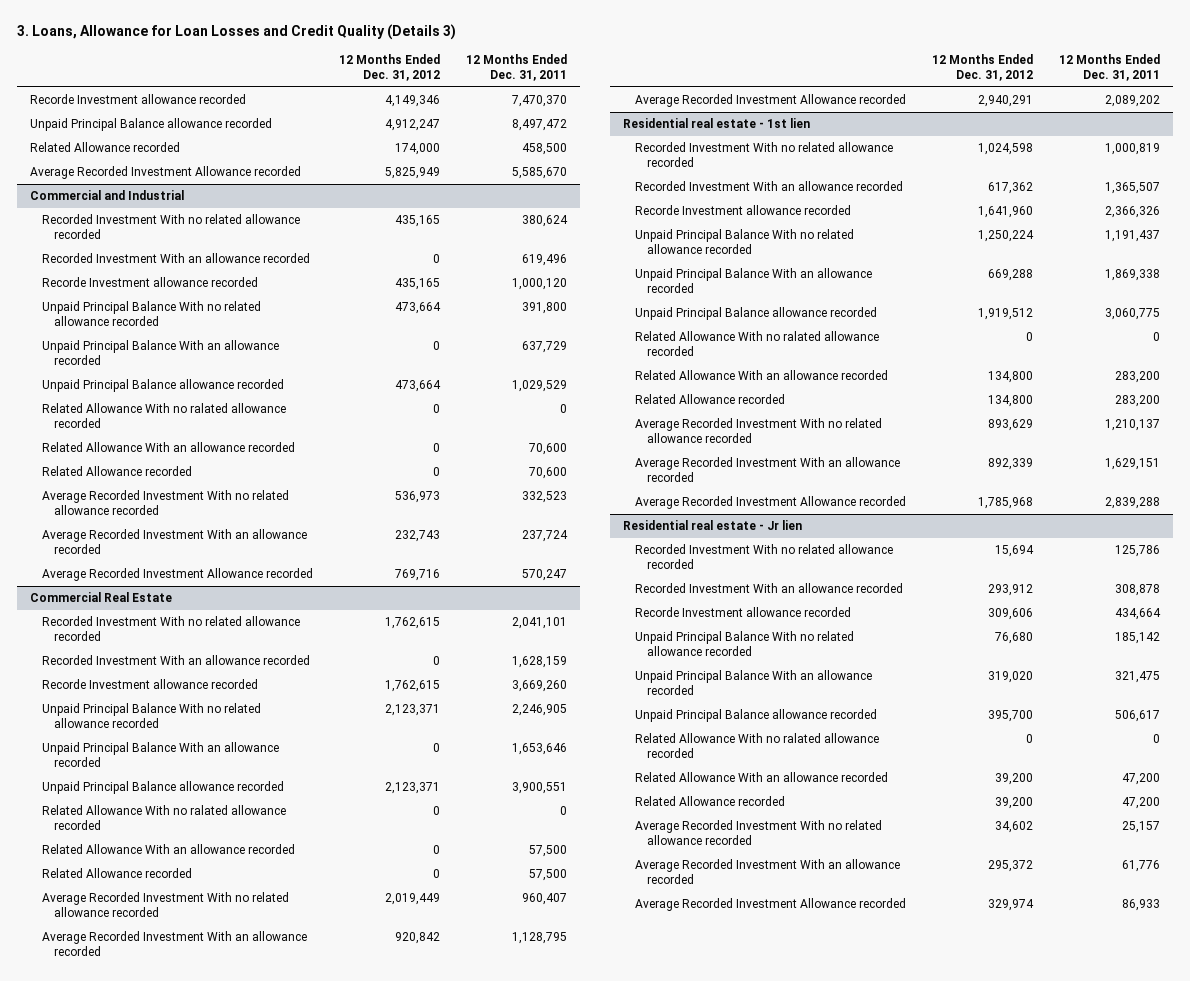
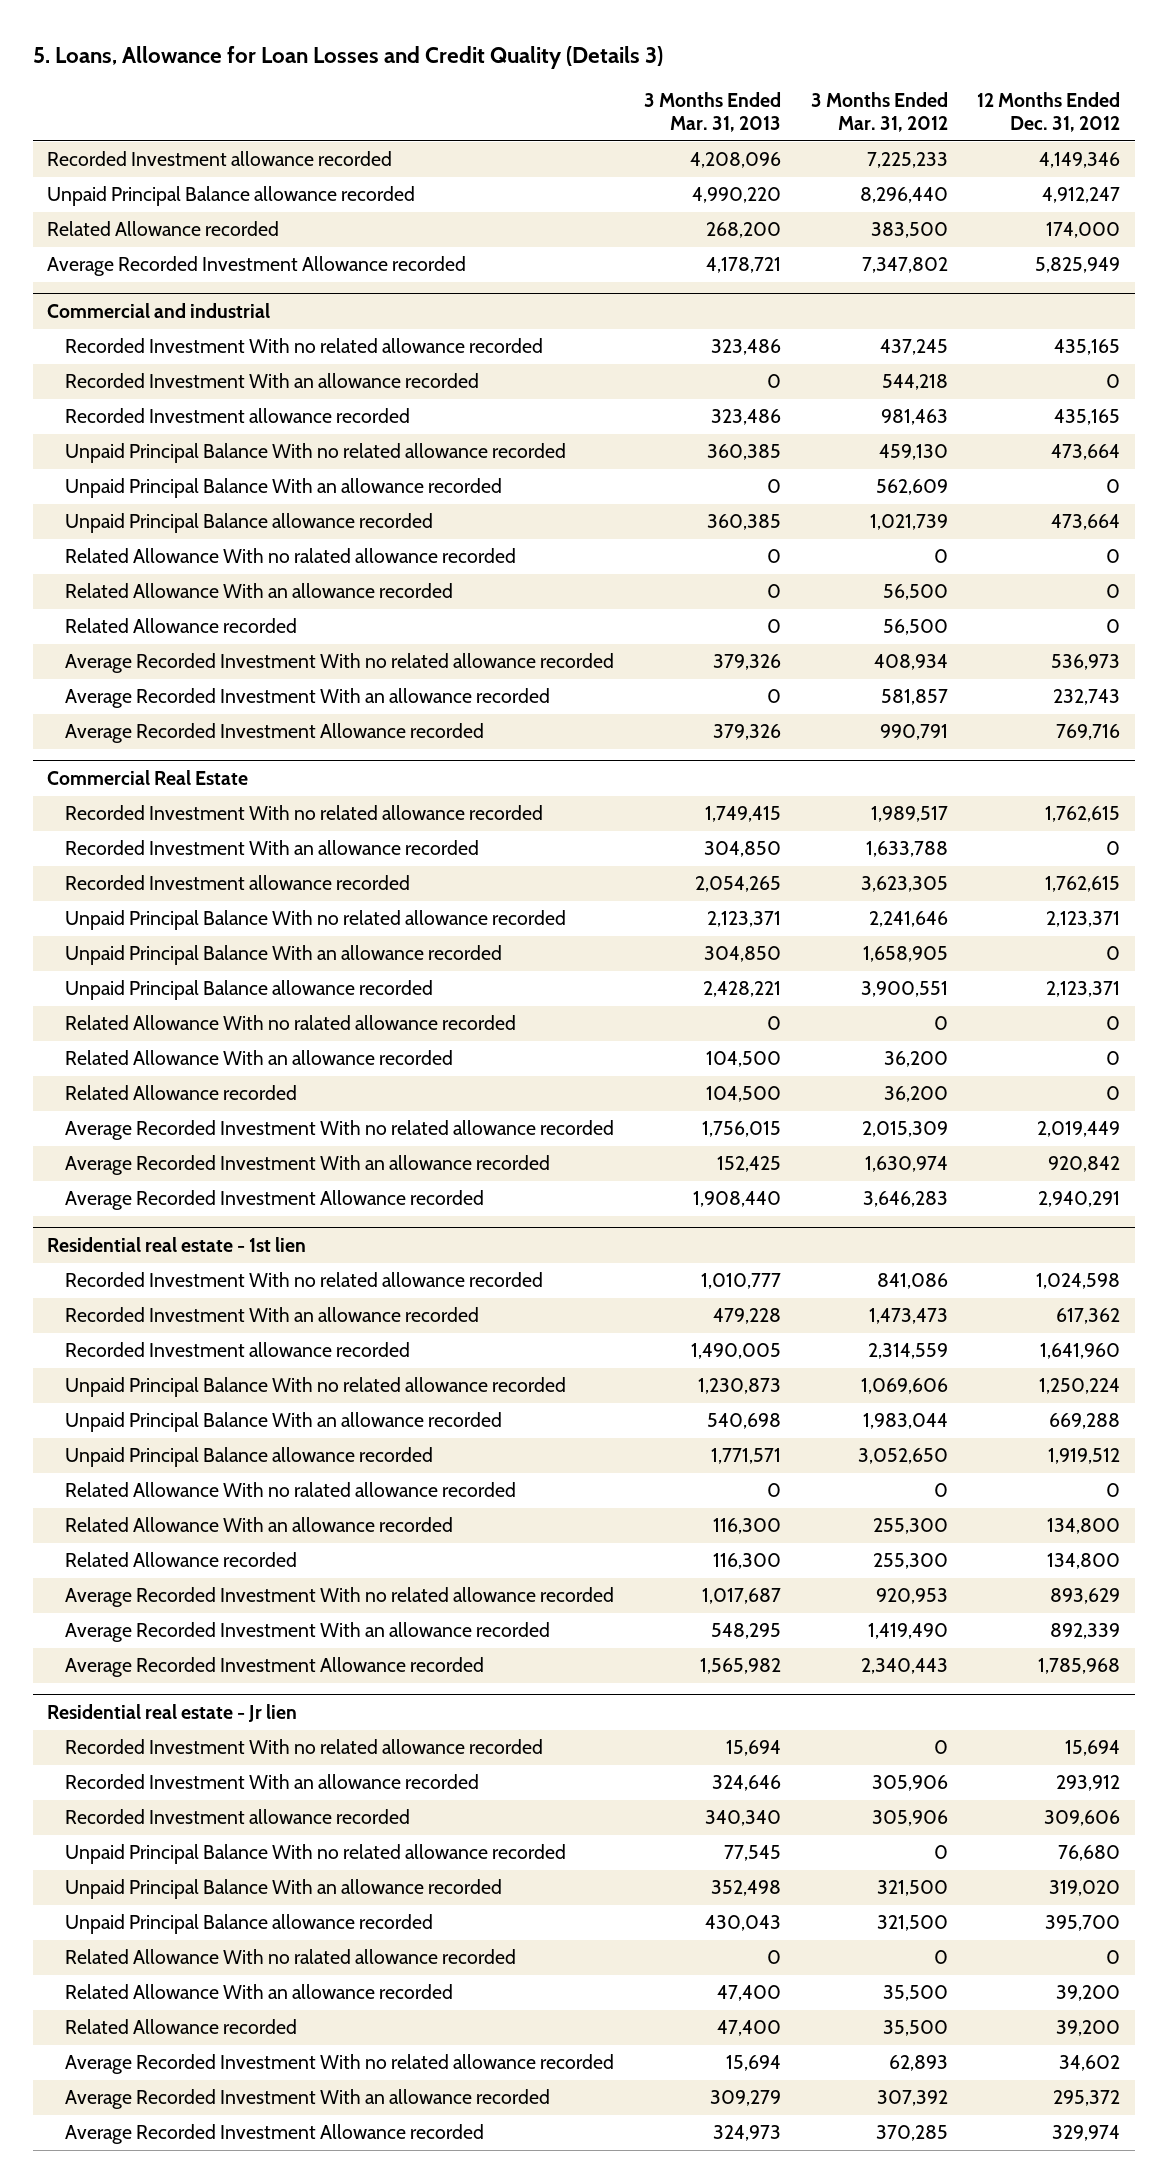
- 3. Loans, Allowance for Loan Losses and Credit Quality (Details 3)
+ 5. Loans, Allowance for Loan Losses and Credit Quality (Details 3)
- | 12 Months Ended Dec. 31, 2012 | 12 Months Ended Dec. 31, 2011
+ | 3 Months Ended Mar. 31, 2013 | 3 Months Ended Mar. 31, 2012 | 12 Months Ended Dec. 31, 2012
- Recorde Investment allowance recorded | 4,149,346 | 7,470,370
+ Recorded Investment allowance recorded | 4,208,096 | 7,225,233 | 4,149,346
- Commercial and Industrial
+ Commercial and industrial
- Recorde Investment allowance recorded | 435,165 | 1,000,120
+ Recorded Investment allowance recorded | 323,486 | 981,463 | 435,165
@ Commercial Real Estate
- Recorde Investment allowance recorded | 1,762,615 | 3,669,260
+ Recorded Investment allowance recorded | 2,054,265 | 3,623,305 | 1,762,615
@ Residential real estate - 1st lien
- Recorde Investment allowance recorded | 1,641,960 | 2,366,326
+ Recorded Investment allowance recorded | 1,490,005 | 2,314,559 | 1,641,960
@ Residential real estate - Jr lien
- Recorde Investment allowance recorded | 309,606 | 434,664
+ Recorded Investment allowance recorded | 340,340 | 305,906 | 309,606

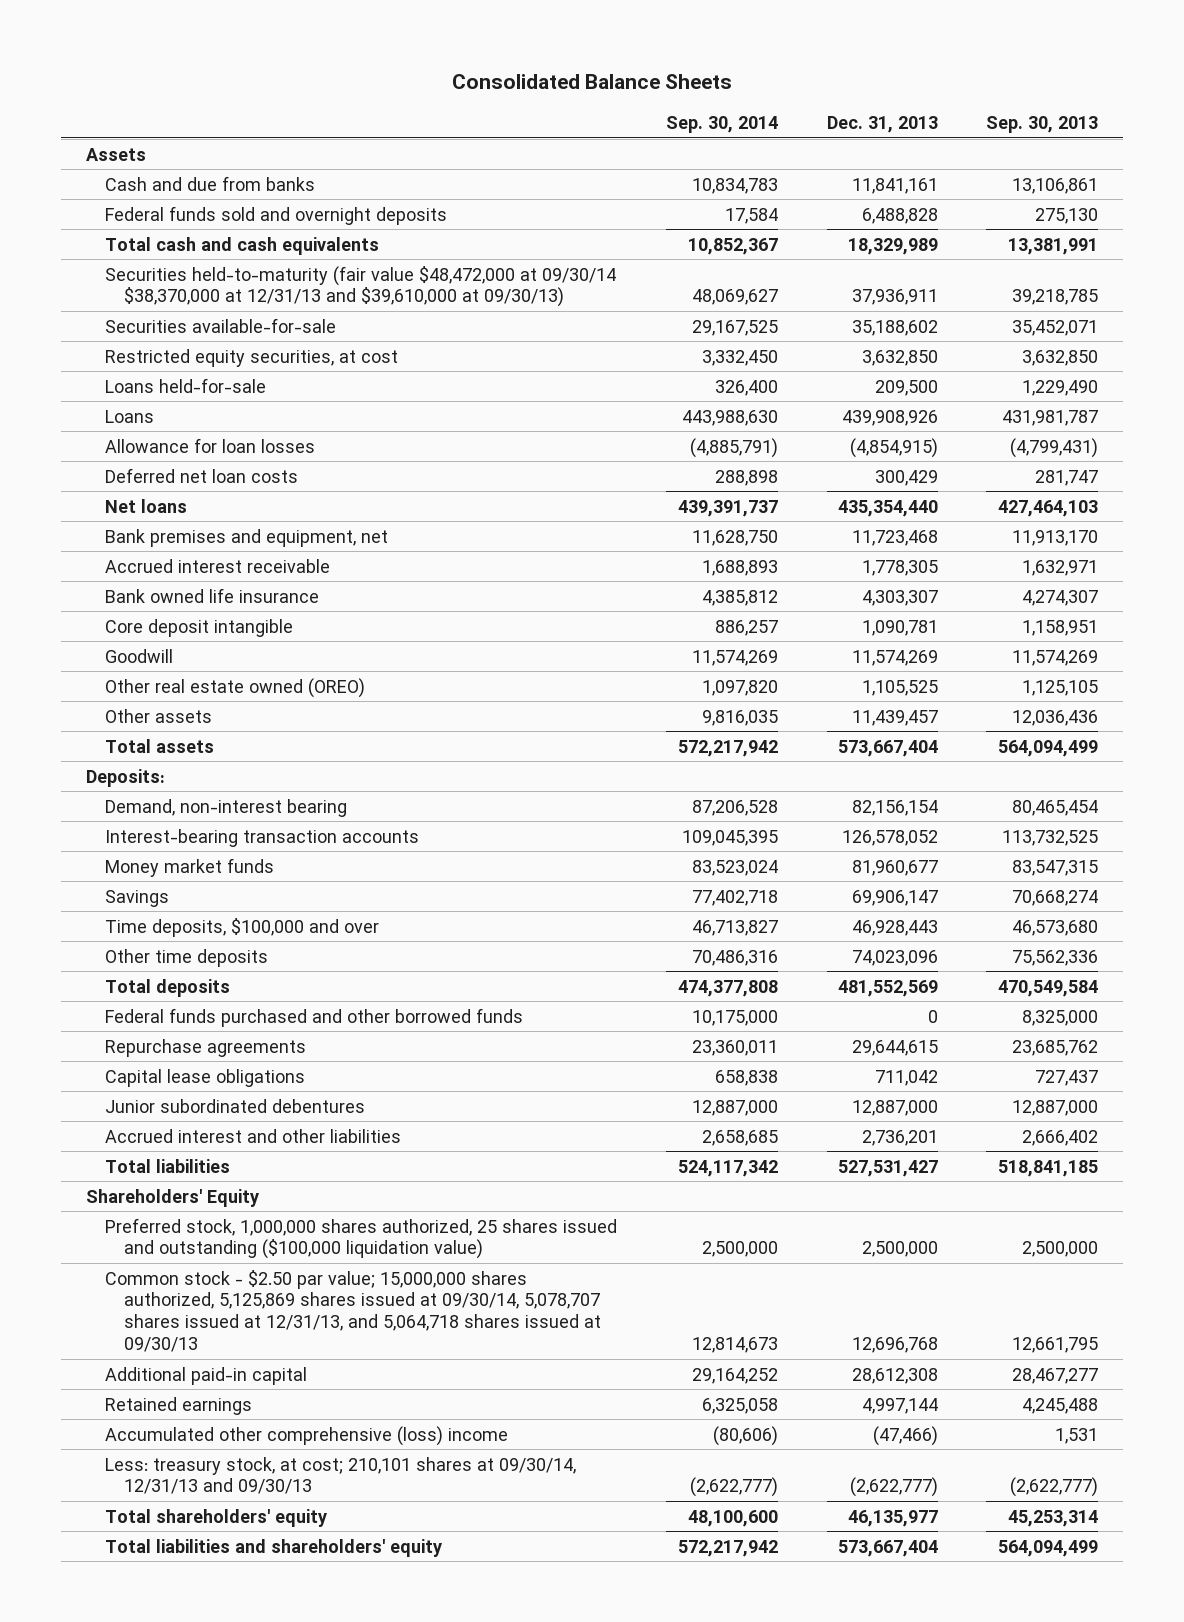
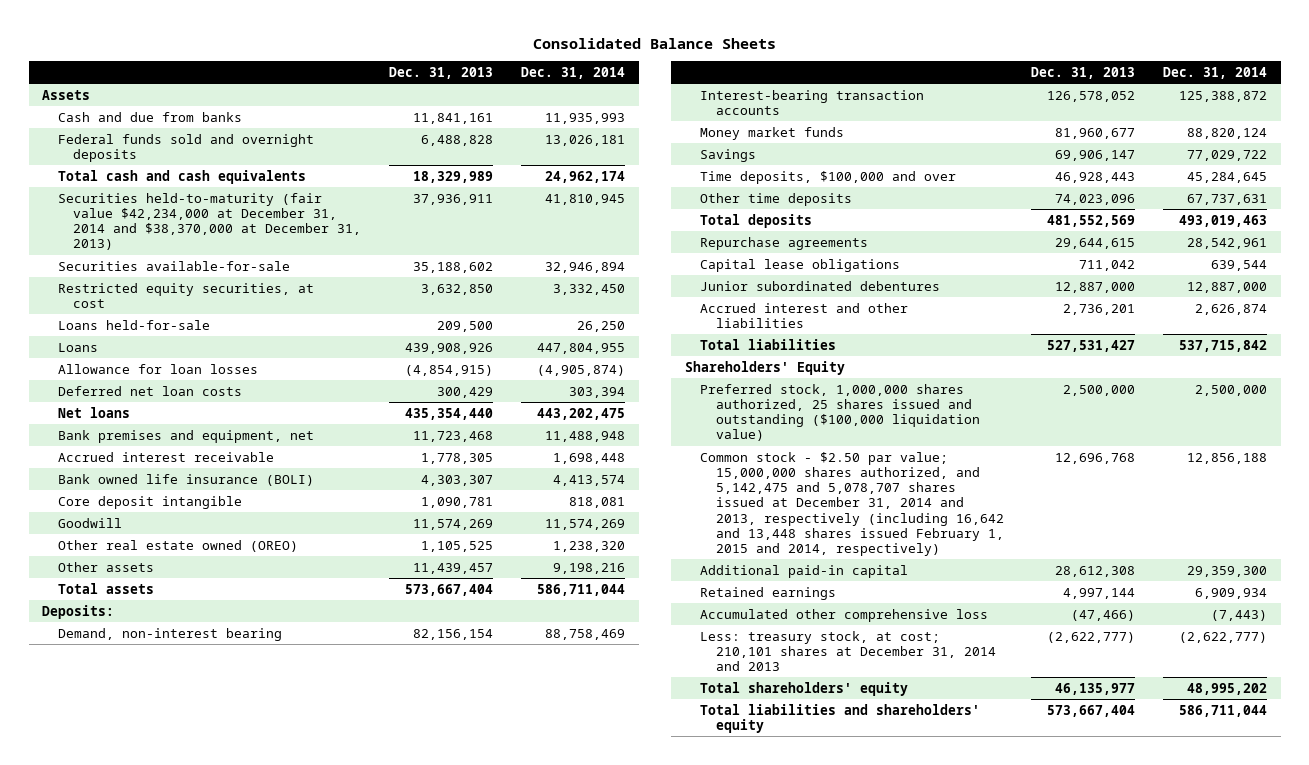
- | Sep. 30, 2014 | Dec. 31, 2013 | Sep. 30, 2013
+ | Dec. 31, 2013 | Dec. 31, 2014
- Securities held-to-maturity (fair value $48,472,000 at 09/30/14 $38,370,000 at 12/31/13 and $39,610,000 at 09/30/13) | 48,069,627 | 37,936,911 | 39,218,785
+ Securities held-to-maturity (fair value $42,234,000 at December 31, 2014 and $38,370,000 at December 31, 2013) | 37,936,911 | 41,810,945
- Bank owned life insurance | 4,385,812 | 4,303,307 | 4,274,307
+ Bank owned life insurance (BOLI) | 4,303,307 | 4,413,574
- Federal funds purchased and other borrowed funds | 10,175,000 | 0 | 8,325,000
- Common stock - $2.50 par value; 15,000,000 shares authorized, 5,125,869 shares issued at 09/30/14, 5,078,707 shares issued at 12/31/13, and 5,064,718 shares issued at 09/30/13 | 12,814,673 | 12,696,768 | 12,661,795
+ Common stock - $2.50 par value; 15,000,000 shares authorized, and 5,142,475 and 5,078,707 shares issued at December 31, 2014 and 2013, respectively (including 16,642 and 13,448 shares issued February 1, 2015 and 2014, respectively) | 12,696,768 | 12,856,188
- Accumulated other comprehensive (loss) income | (80,606) | (47,466) | 1,531
- Less: treasury stock, at cost; 210,101 shares at 09/30/14, 12/31/13 and 09/30/13 | (2,622,777) | (2,622,777) | (2,622,777)
+ Accumulated other comprehensive loss | (47,466) | (7,443)
+ Less: treasury stock, at cost; 210,101 shares at December 31, 2014 and 2013 | (2,622,777) | (2,622,777)

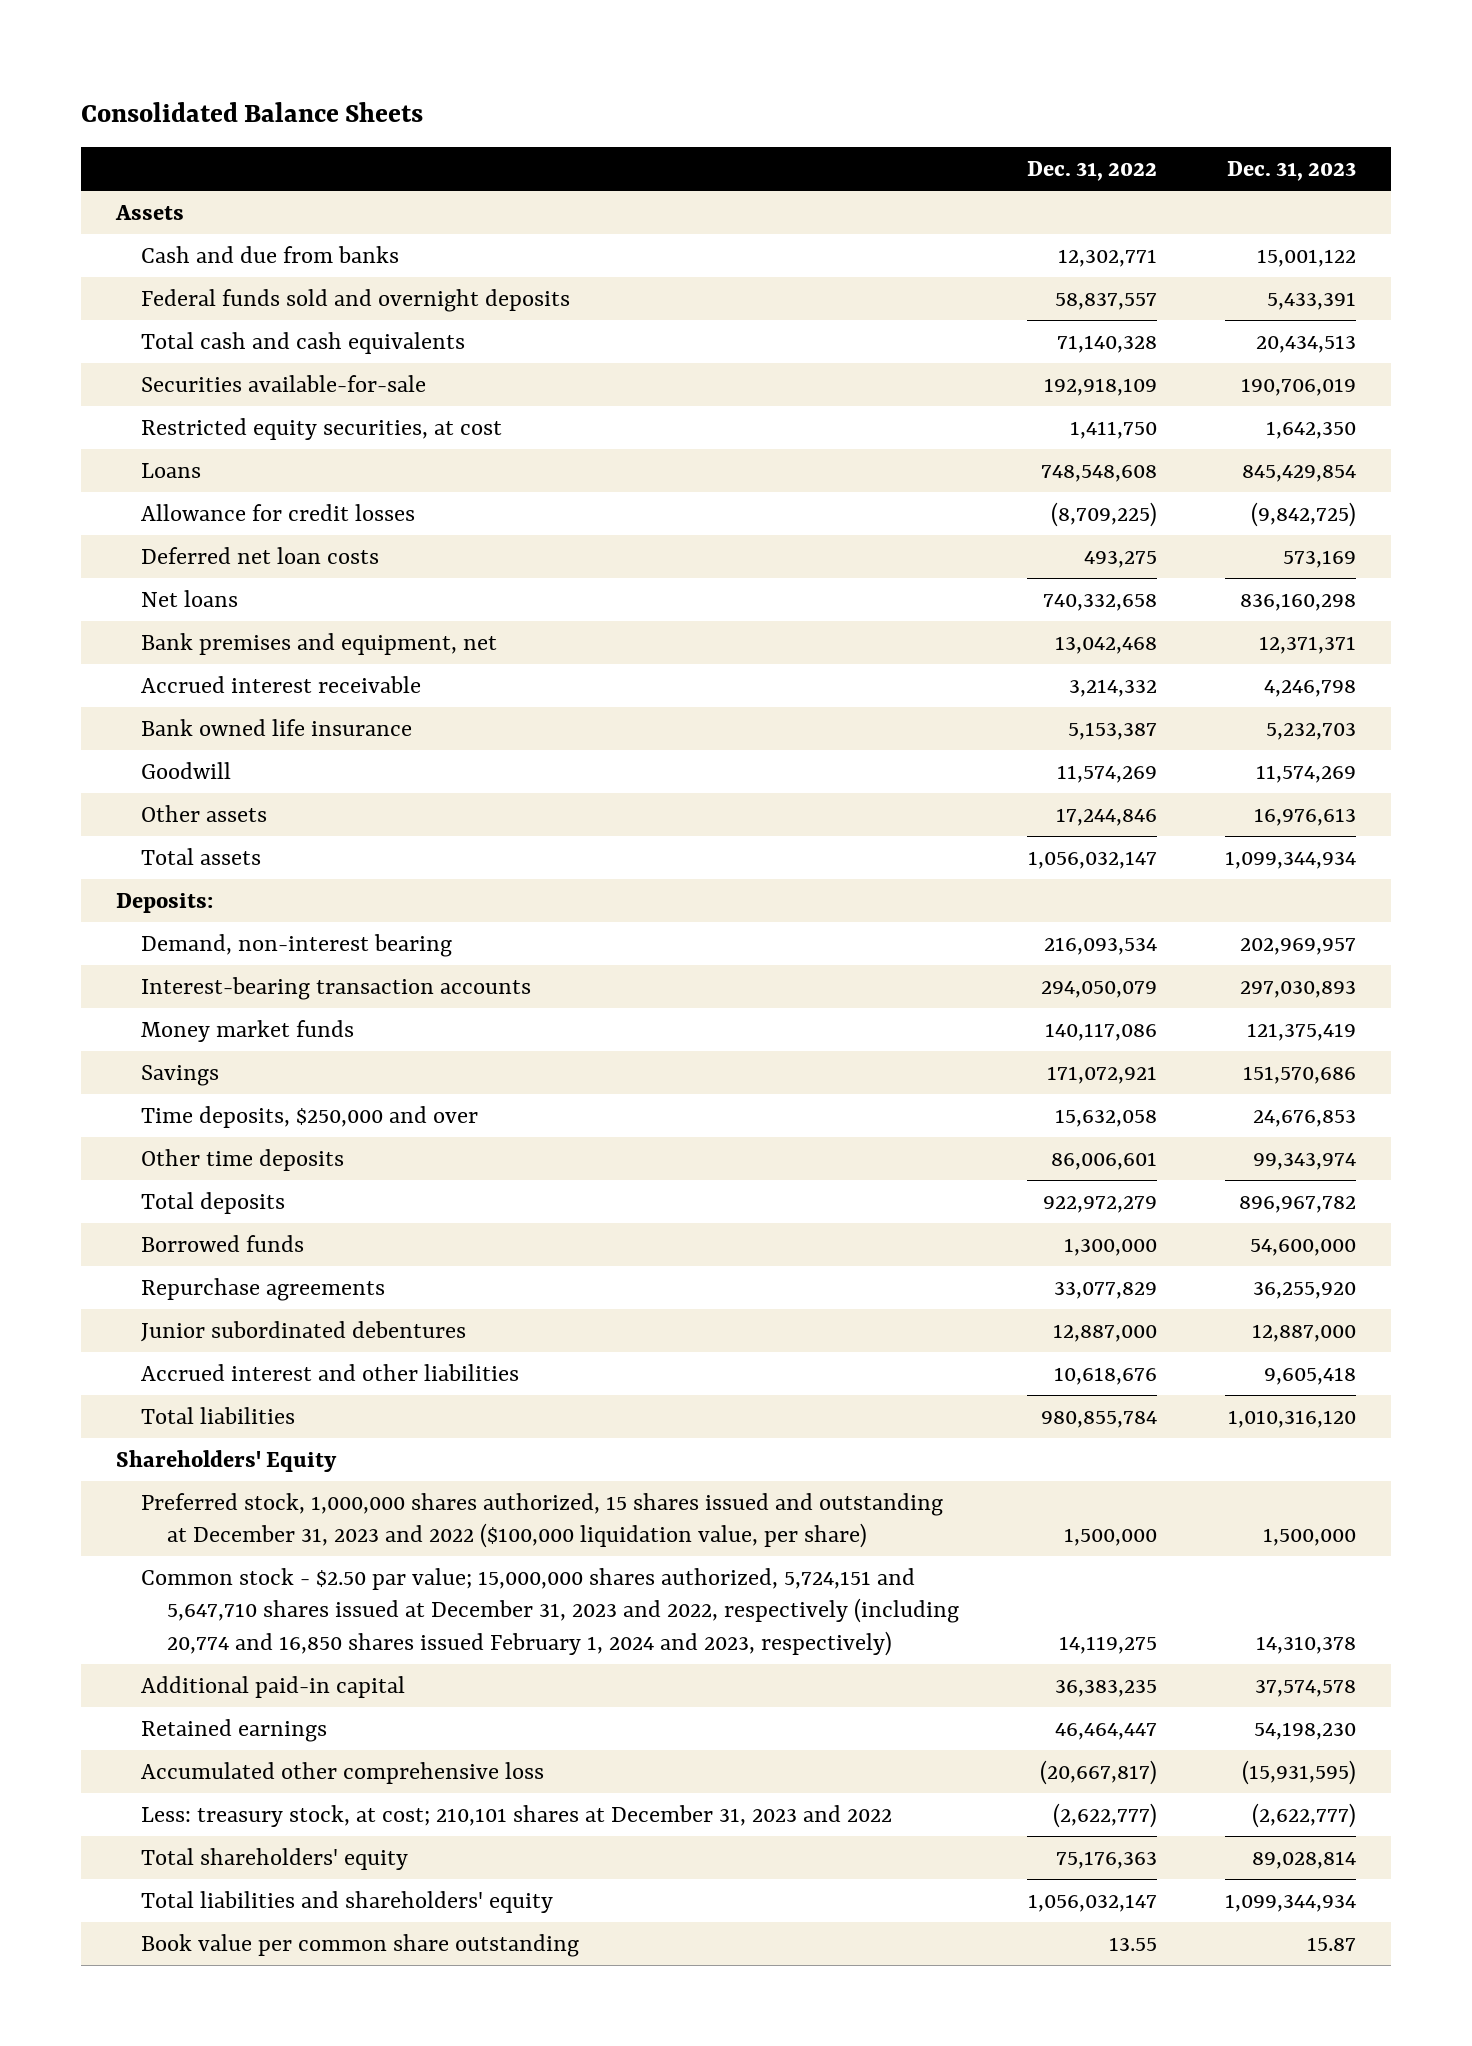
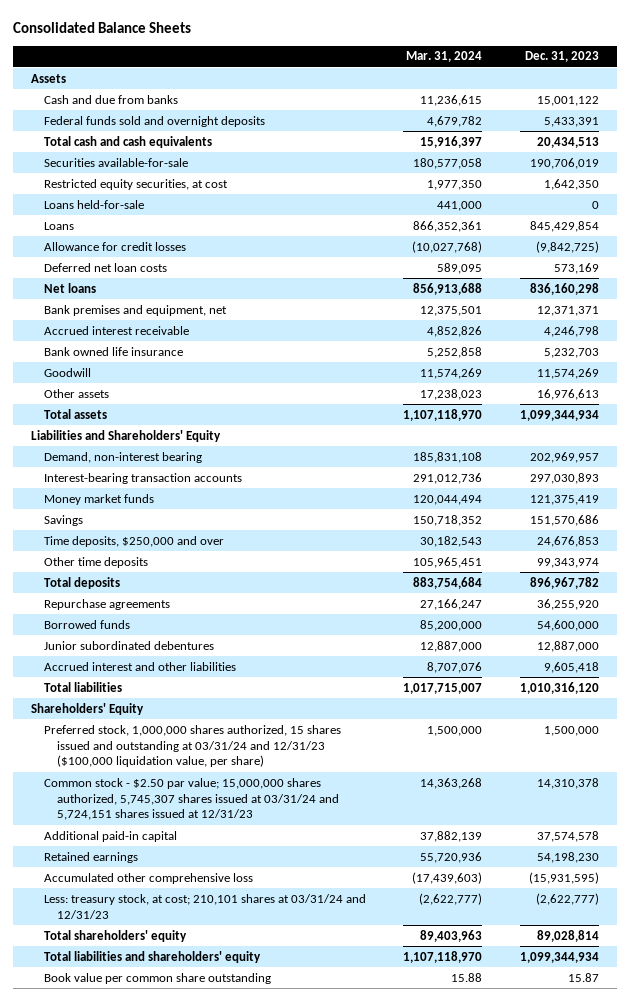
- | Dec. 31, 2022 | Dec. 31, 2023
+ | Mar. 31, 2024 | Dec. 31, 2023
+ Loans held-for-sale | 441,000 | 0
- Deposits:
+ Liabilities and Shareholders' Equity
moved down: Borrowed funds | 85,200,000 | 54,600,000
- Preferred stock, 1,000,000 shares authorized, 15 shares issued and outstanding at December 31, 2023 and 2022 ($100,000 liquidation value, per share) | 1,500,000 | 1,500,000
- Common stock - $2.50 par value; 15,000,000 shares authorized, 5,724,151 and 5,647,710 shares issued at December 31, 2023 and 2022, respectively (including 20,774 and 16,850 shares issued February 1, 2024 and 2023, respectively) | 14,119,275 | 14,310,378
+ Preferred stock, 1,000,000 shares authorized, 15 shares issued and outstanding at 03/31/24 and 12/31/23 ($100,000 liquidation value, per share) | 1,500,000 | 1,500,000
+ Common stock - $2.50 par value; 15,000,000 shares authorized, 5,745,307 shares issued at 03/31/24 and 5,724,151 shares issued at 12/31/23 | 14,363,268 | 14,310,378
- Less: treasury stock, at cost; 210,101 shares at December 31, 2023 and 2022 | (2,622,777) | (2,622,777)
+ Less: treasury stock, at cost; 210,101 shares at 03/31/24 and 12/31/23 | (2,622,777) | (2,622,777)

